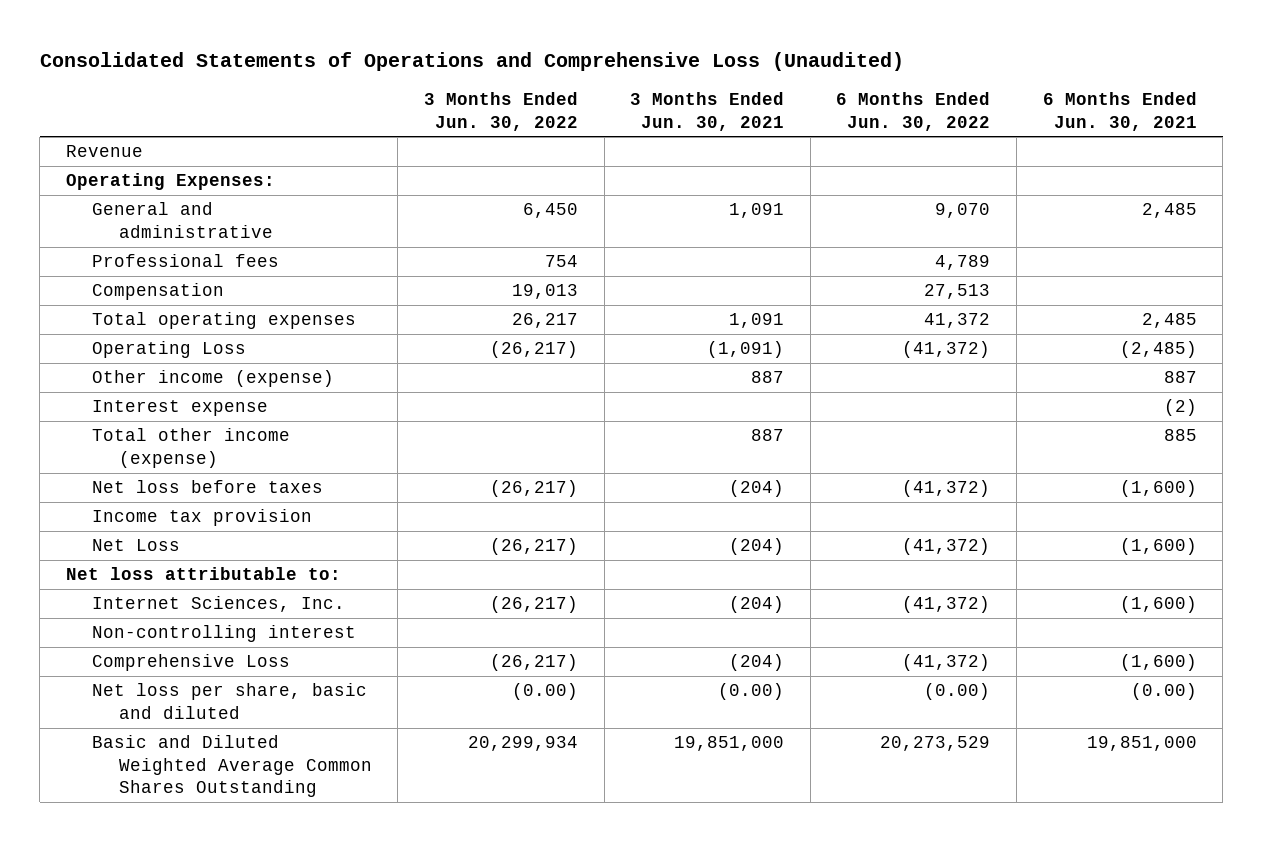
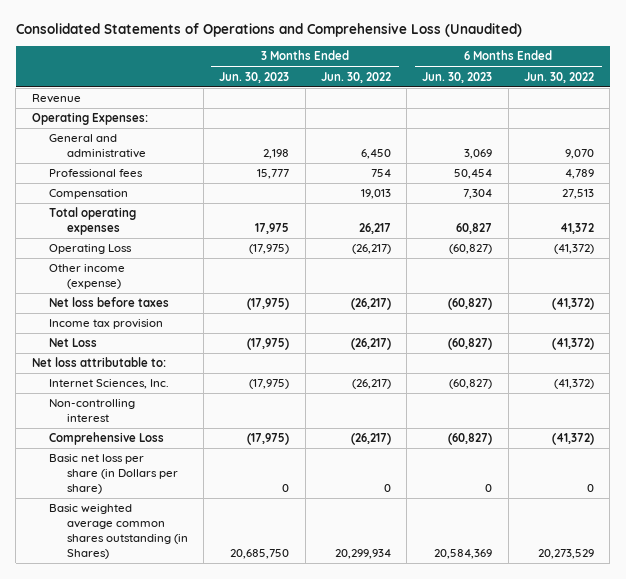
- | 3 Months Ended Jun. 30, 2022 | 3 Months Ended Jun. 30, 2021 | 6 Months Ended Jun. 30, 2022 | 6 Months Ended Jun. 30, 2021
+ | 3 Months Ended Jun. 30, 2023 | 3 Months Ended Jun. 30, 2022 | 6 Months Ended Jun. 30, 2023 | 6 Months Ended Jun. 30, 2022
- Interest expense | | | | (2)
- Total other income (expense) | | 887 | | 885
- Net loss per share, basic and diluted | (0.00) | (0.00) | (0.00) | (0.00)
- Basic and Diluted Weighted Average Common Shares Outstanding | 20,299,934 | 19,851,000 | 20,273,529 | 19,851,000
+ Basic net loss per share (in Dollars per share) | 0 | 0 | 0 | 0
+ Basic weighted average common shares outstanding (in Shares) | 20,685,750 | 20,299,934 | 20,584,369 | 20,273,529

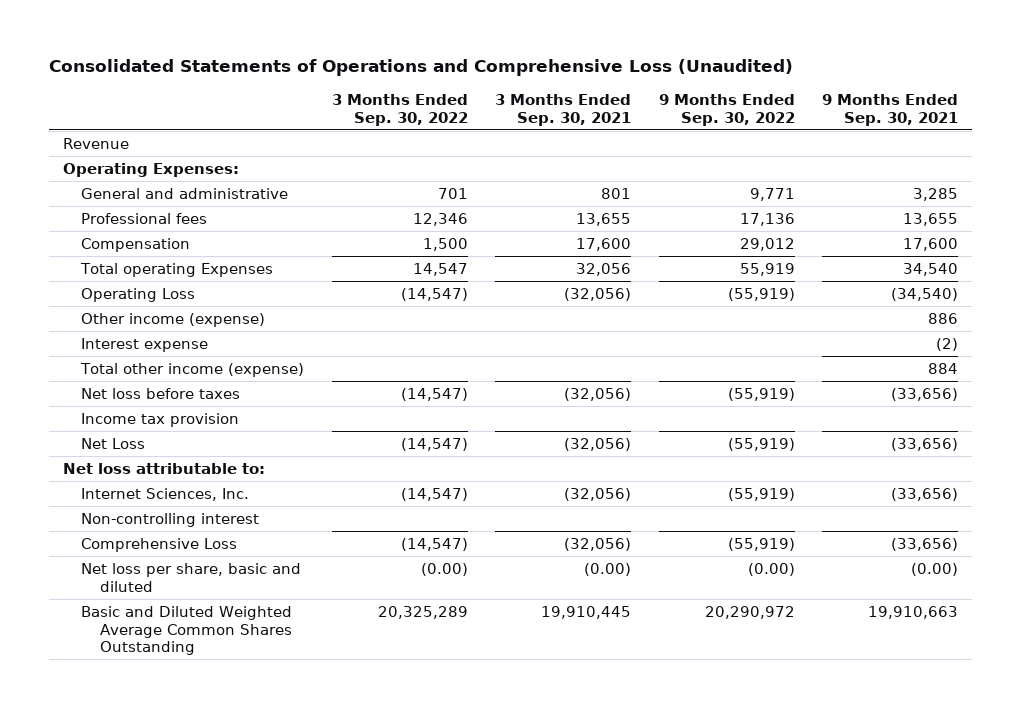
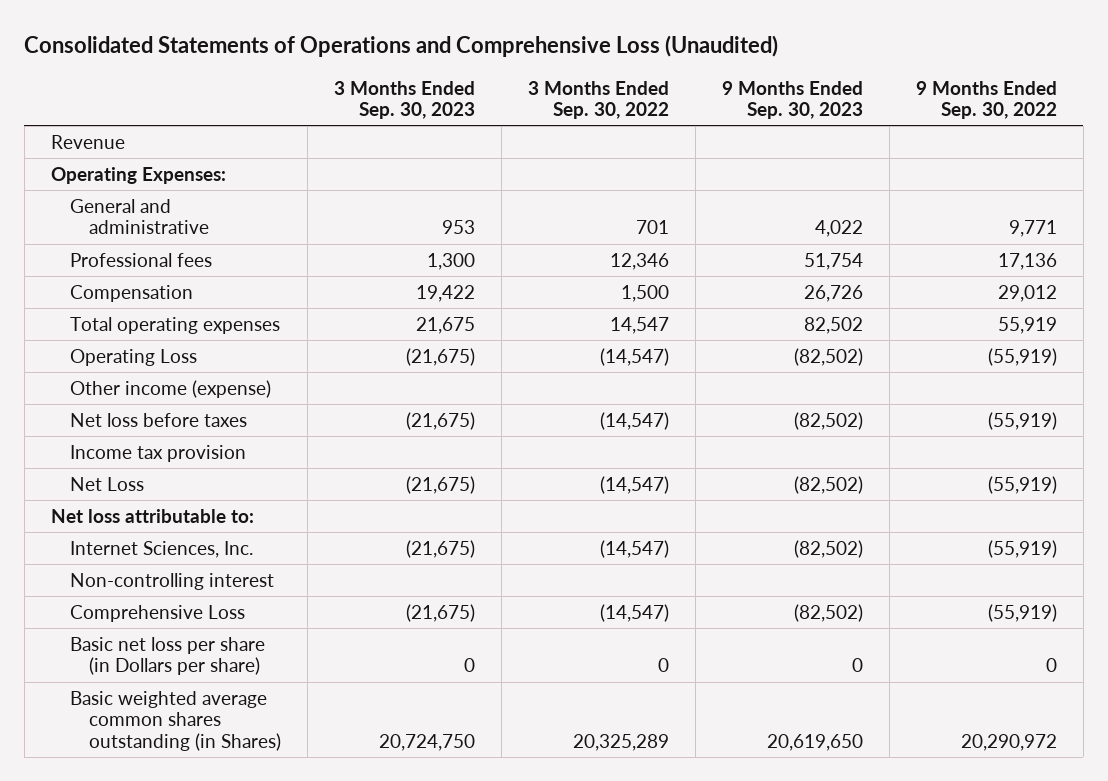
- | 3 Months Ended Sep. 30, 2022 | 3 Months Ended Sep. 30, 2021 | 9 Months Ended Sep. 30, 2022 | 9 Months Ended Sep. 30, 2021
+ | 3 Months Ended Sep. 30, 2023 | 3 Months Ended Sep. 30, 2022 | 9 Months Ended Sep. 30, 2023 | 9 Months Ended Sep. 30, 2022
- Total operating Expenses | 14,547 | 32,056 | 55,919 | 34,540
+ Total operating expenses | 21,675 | 14,547 | 82,502 | 55,919
- Interest expense | | | | (2)
- Total other income (expense) | | | | 884
- Net loss per share, basic and diluted | (0.00) | (0.00) | (0.00) | (0.00)
- Basic and Diluted Weighted Average Common Shares Outstanding | 20,325,289 | 19,910,445 | 20,290,972 | 19,910,663
+ Basic net loss per share (in Dollars per share) | 0 | 0 | 0 | 0
+ Basic weighted average common shares outstanding (in Shares) | 20,724,750 | 20,325,289 | 20,619,650 | 20,290,972

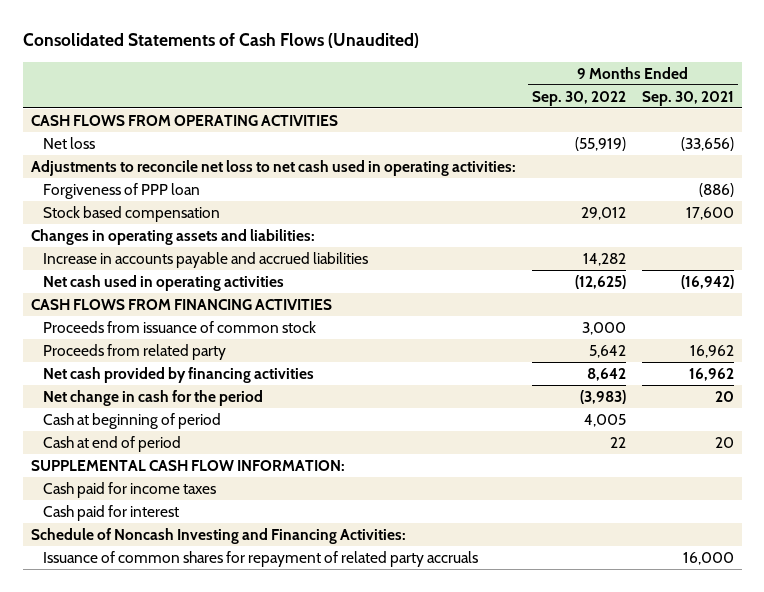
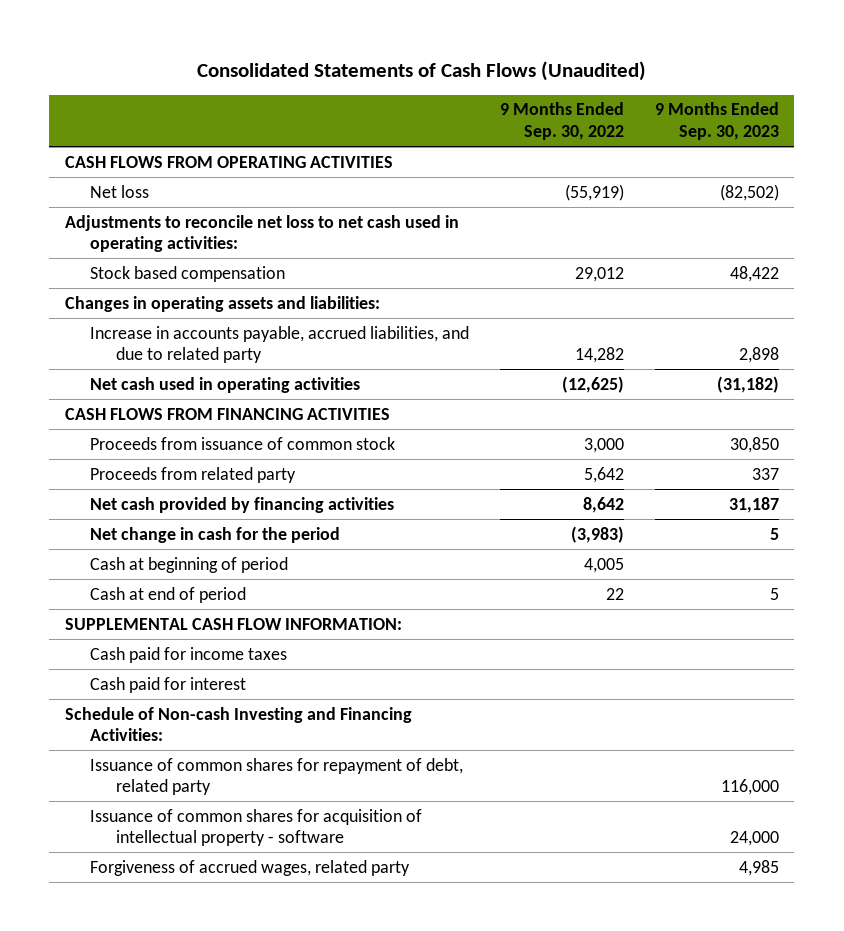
- | 9 Months Ended Sep. 30, 2022 | 9 Months Ended Sep. 30, 2021
+ | 9 Months Ended Sep. 30, 2022 | 9 Months Ended Sep. 30, 2023
- Forgiveness of PPP loan | | (886)
- Increase in accounts payable and accrued liabilities | 14,282 |
+ Increase in accounts payable, accrued liabilities, and due to related party | 14,282 | 2,898
- Schedule of Noncash Investing and Financing Activities:
- Issuance of common shares for repayment of related party accruals | | 16,000
+ Schedule of Non-cash Investing and Financing Activities:
+ Issuance of common shares for repayment of debt, related party | | 116,000
+ Issuance of common shares for acquisition of intellectual property - software | | 24,000
+ Forgiveness of accrued wages, related party | | 4,985

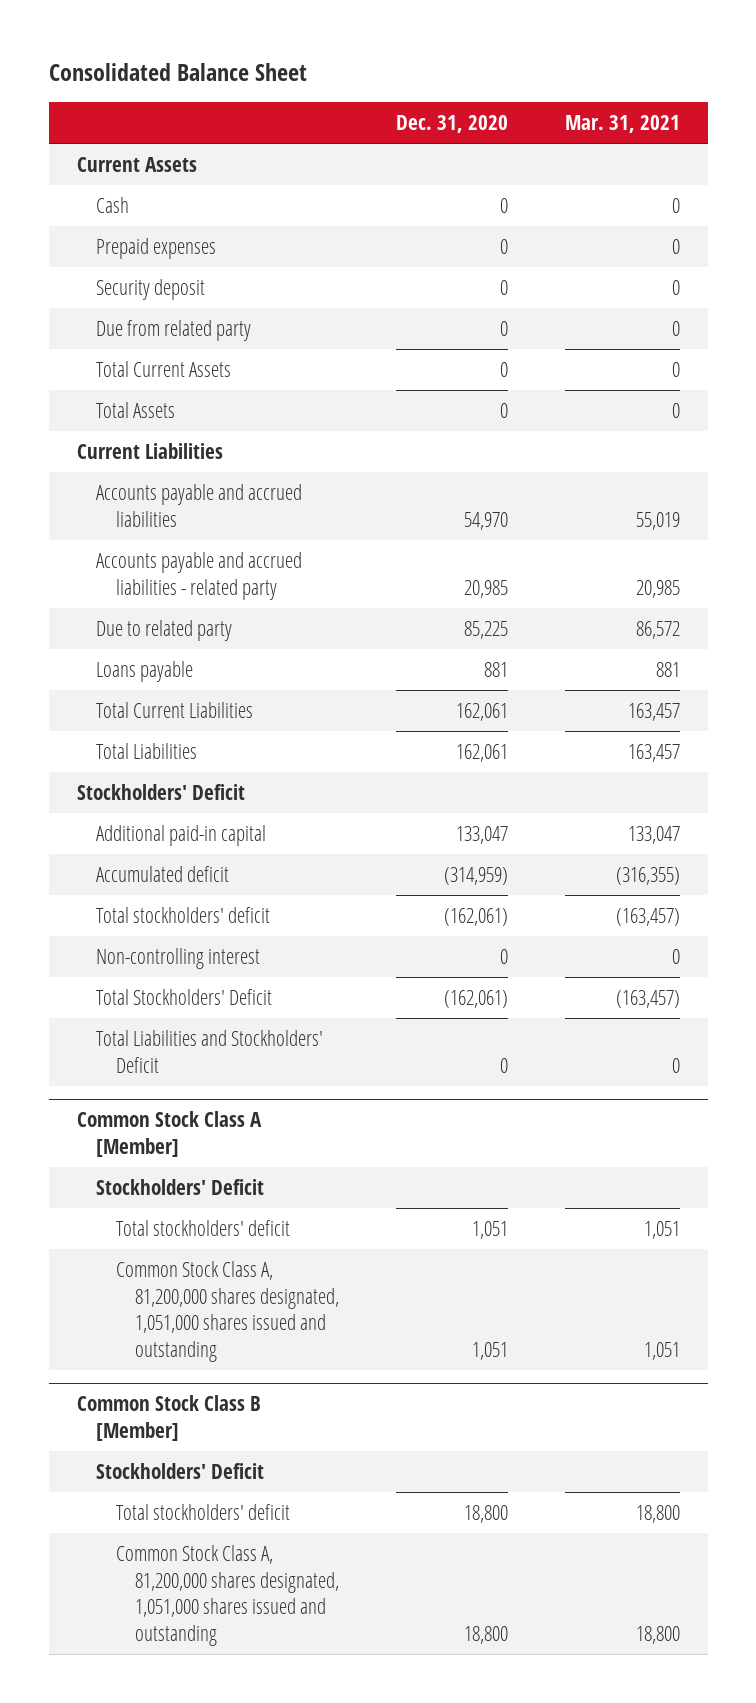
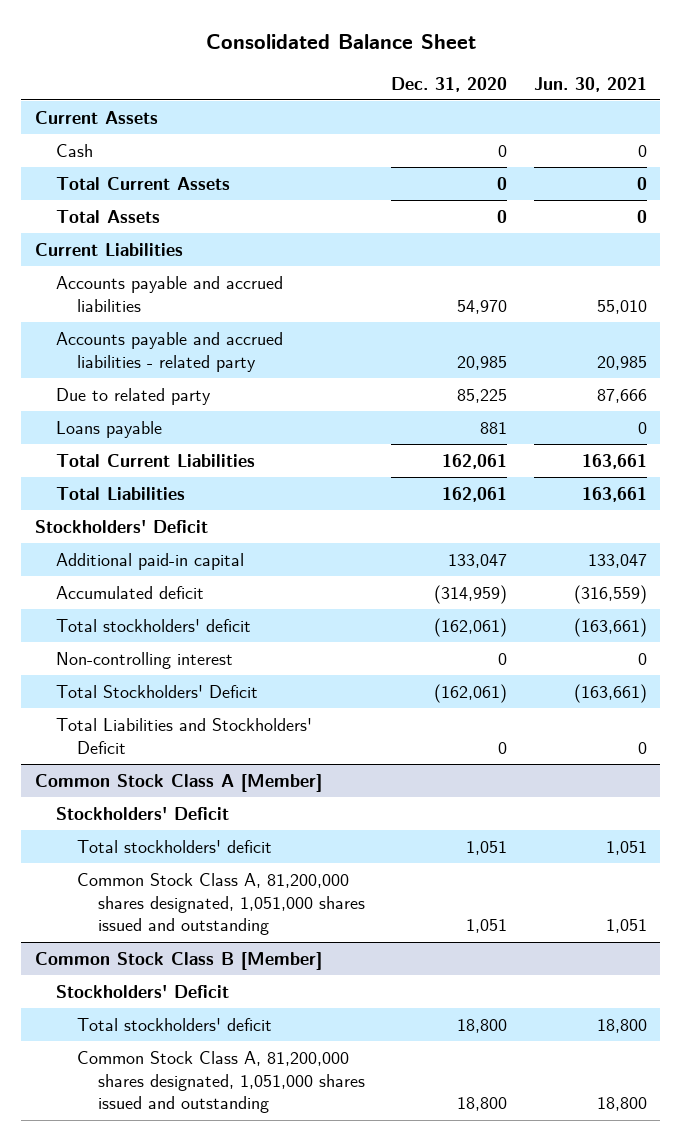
- | Dec. 31, 2020 | Mar. 31, 2021
+ | Dec. 31, 2020 | Jun. 30, 2021
- Prepaid expenses | 0 | 0
- Security deposit | 0 | 0
- Due from related party | 0 | 0

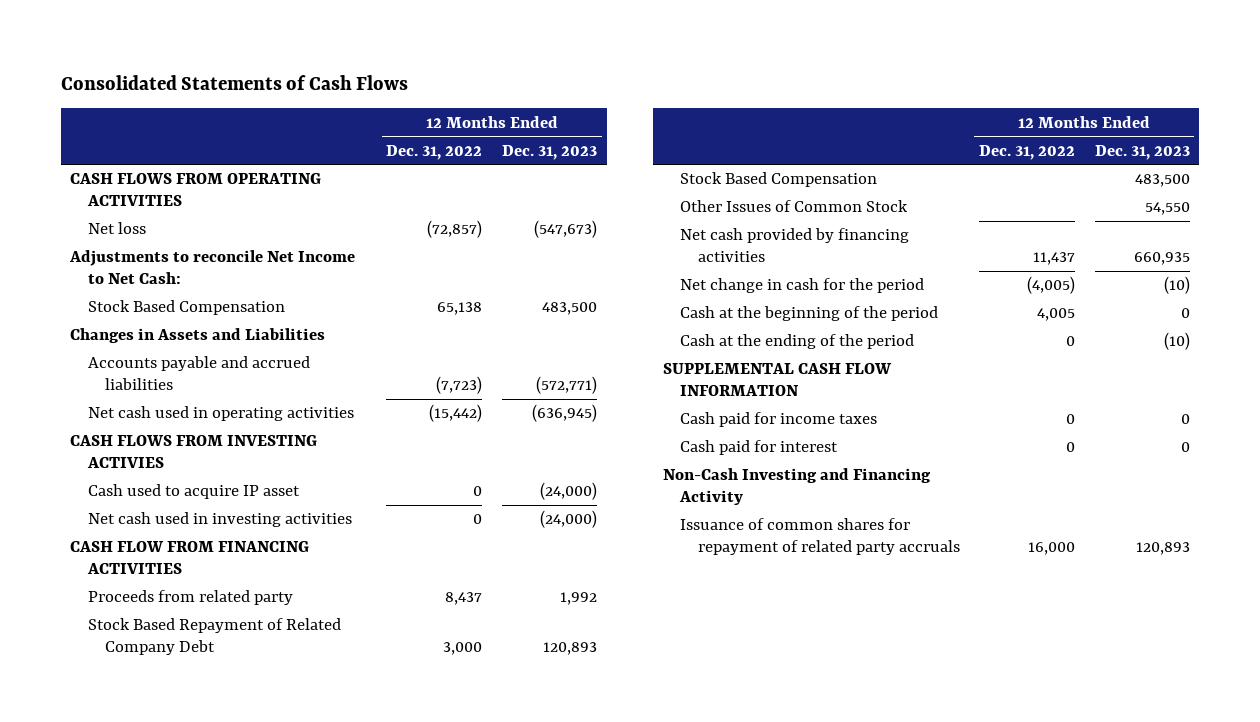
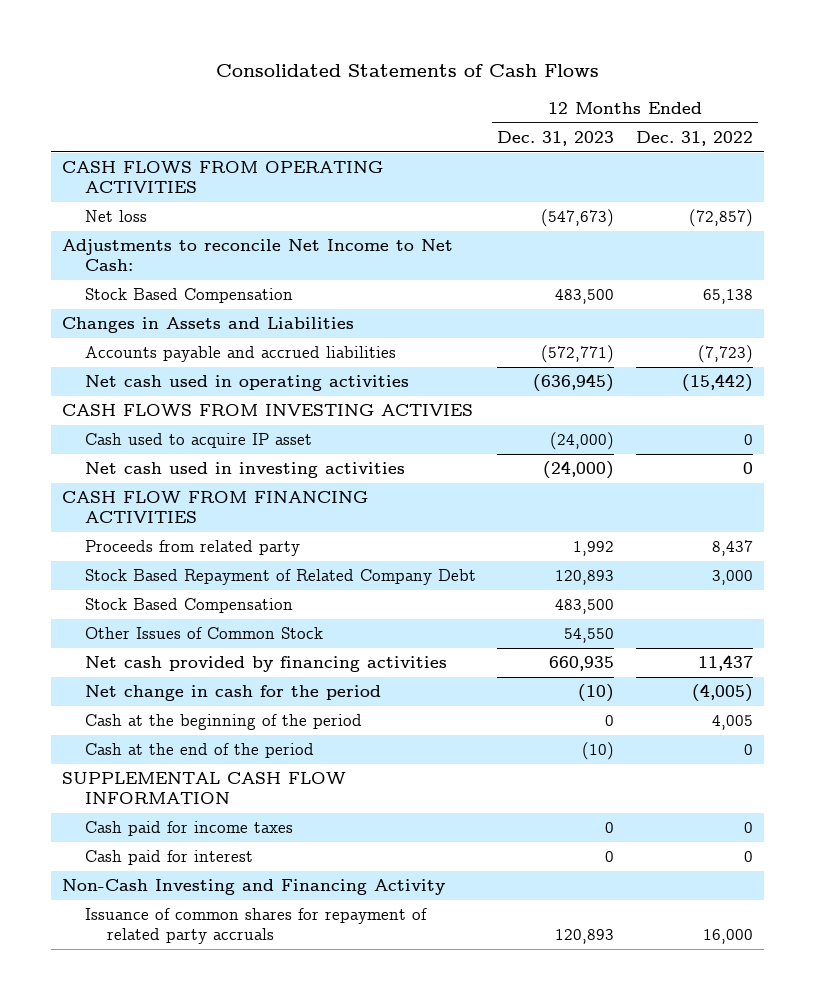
- | 12 Months Ended Dec. 31, 2022 | 12 Months Ended Dec. 31, 2023
+ | 12 Months Ended Dec. 31, 2023 | 12 Months Ended Dec. 31, 2022
- Cash at the ending of the period | 0 | (10)
+ Cash at the end of the period | (10) | 0

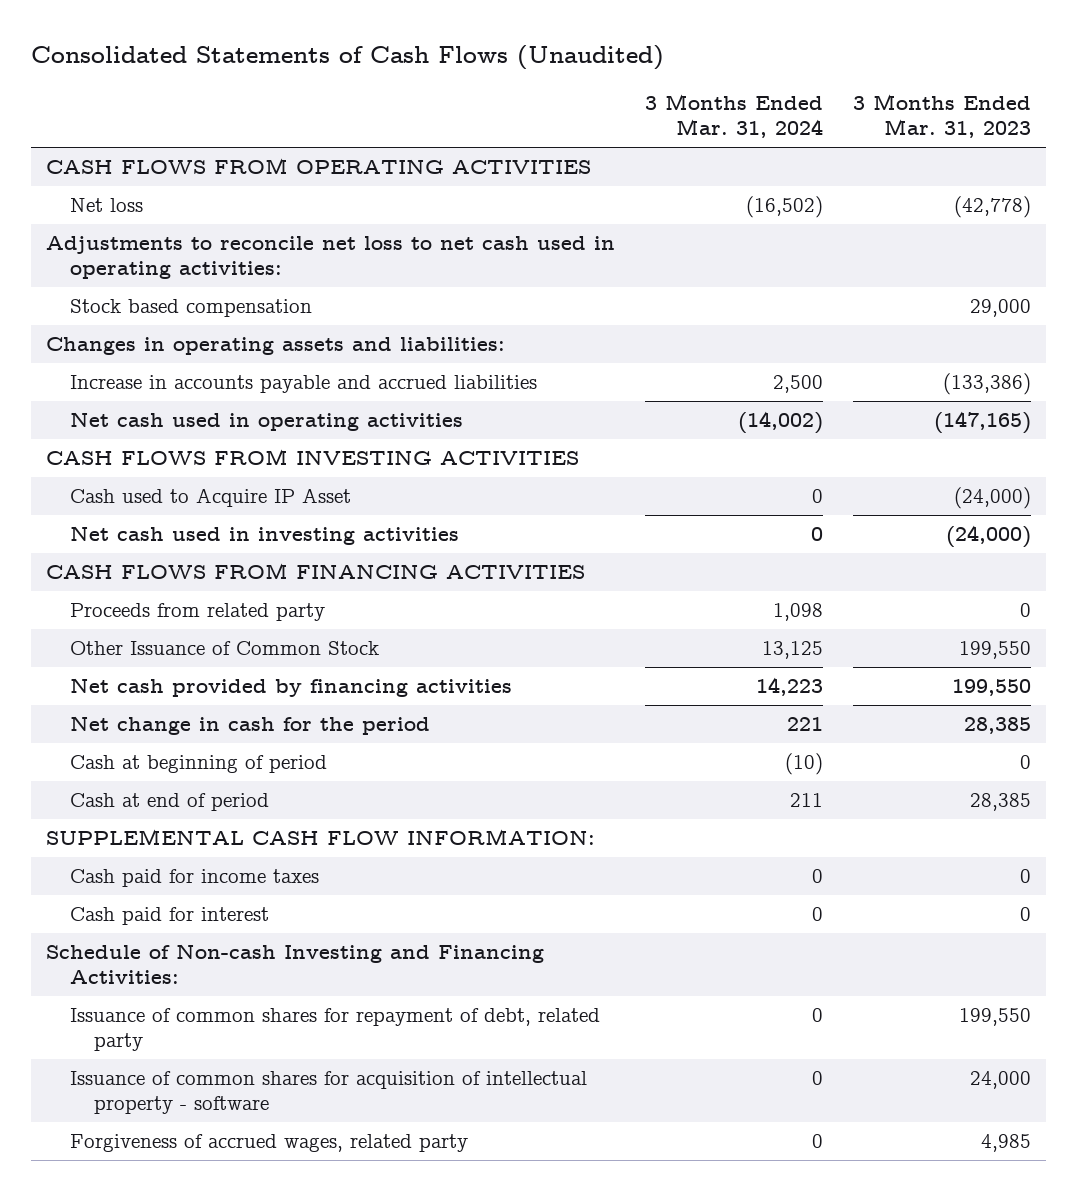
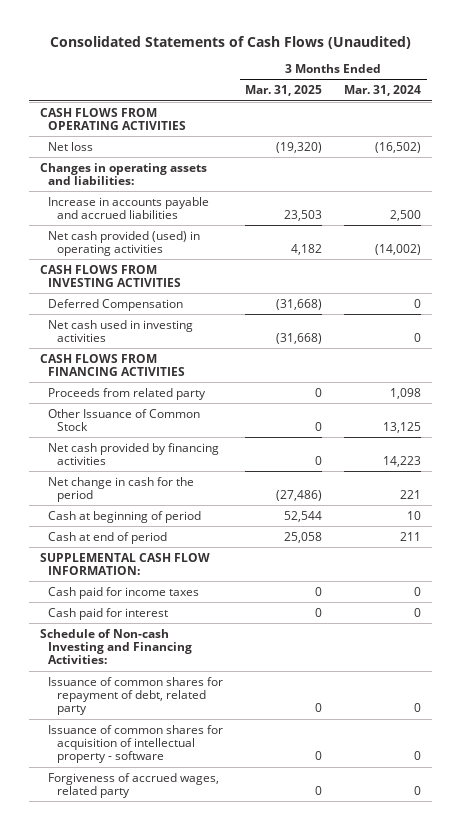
- | 3 Months Ended Mar. 31, 2024 | 3 Months Ended Mar. 31, 2023
+ | 3 Months Ended Mar. 31, 2025 | 3 Months Ended Mar. 31, 2024
- Adjustments to reconcile net loss to net cash used in operating activities:
- Stock based compensation | | 29,000
- Net cash used in operating activities | (14,002) | (147,165)
+ Net cash provided (used) in operating activities | 4,182 | (14,002)
- Cash used to Acquire IP Asset | 0 | (24,000)
+ Deferred Compensation | (31,668) | 0
- Cash at beginning of period | (10) | 0
+ Cash at beginning of period | 52,544 | 10

